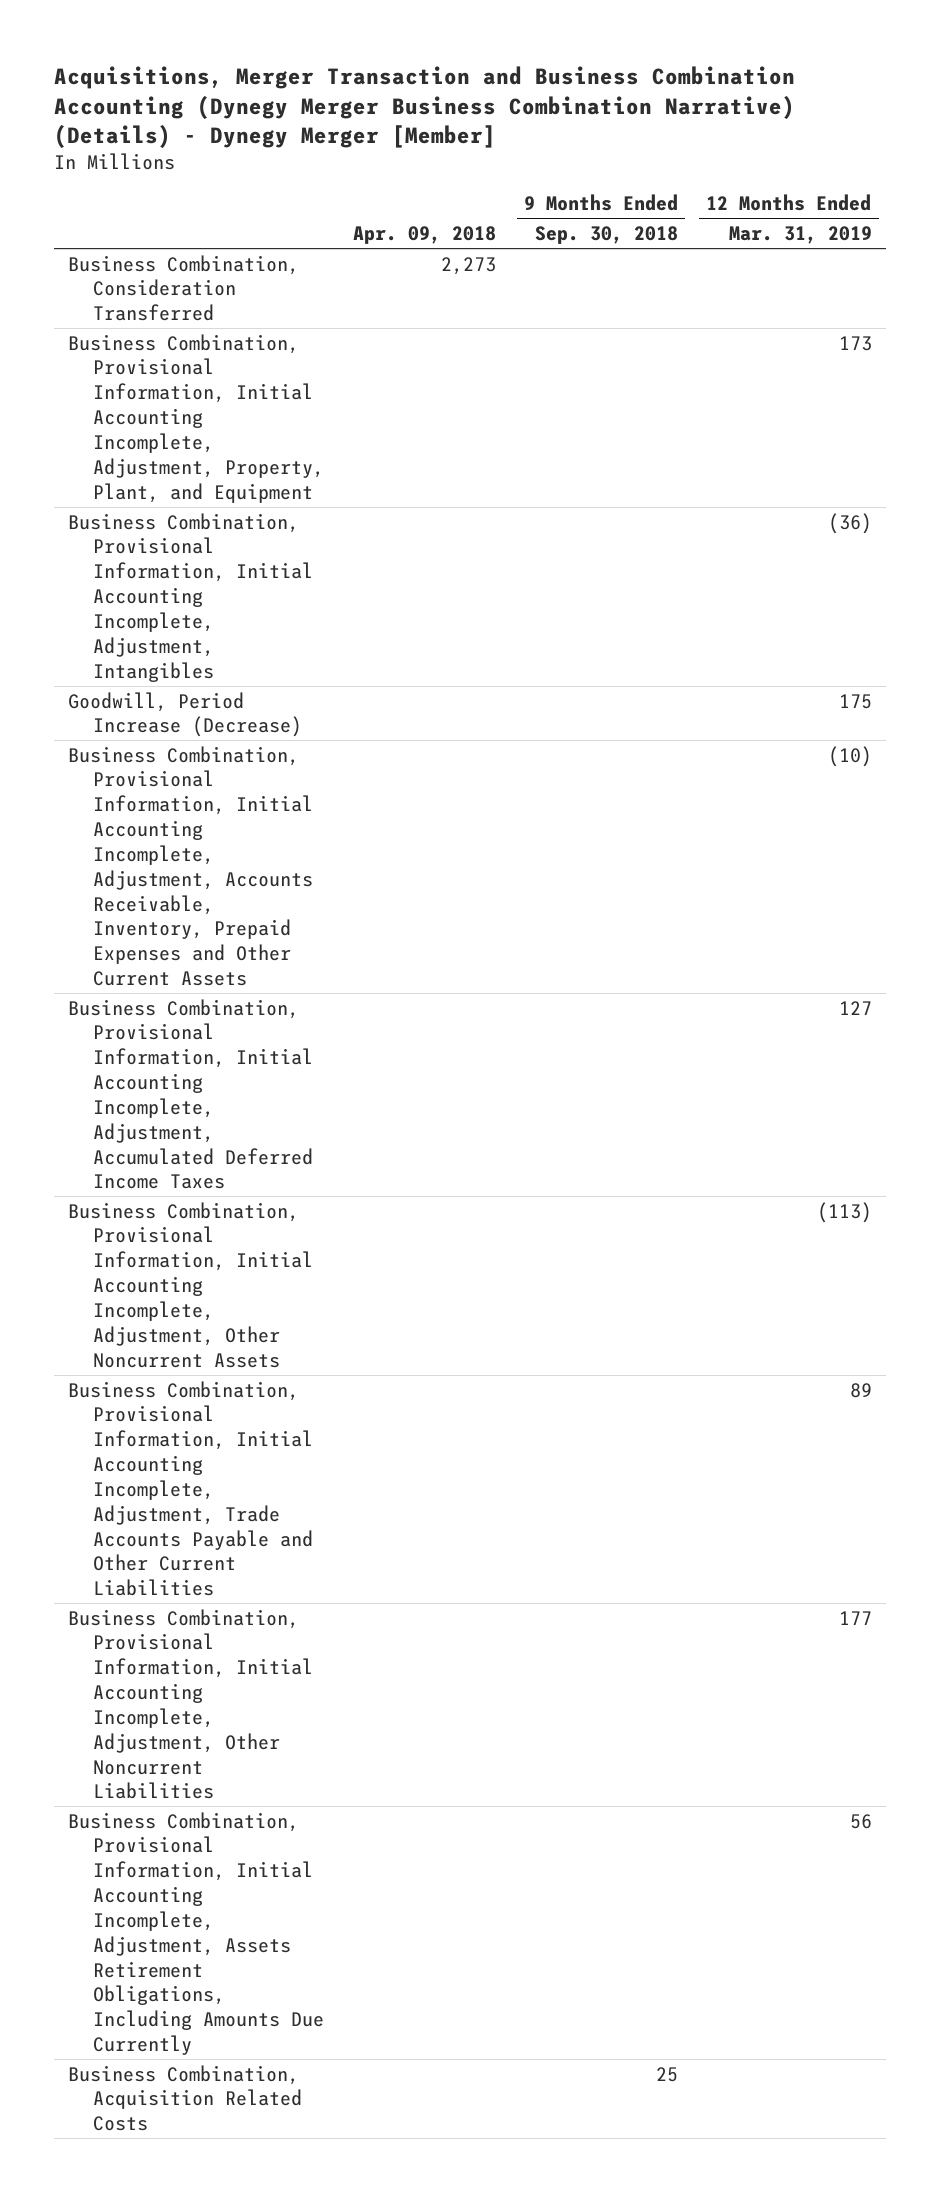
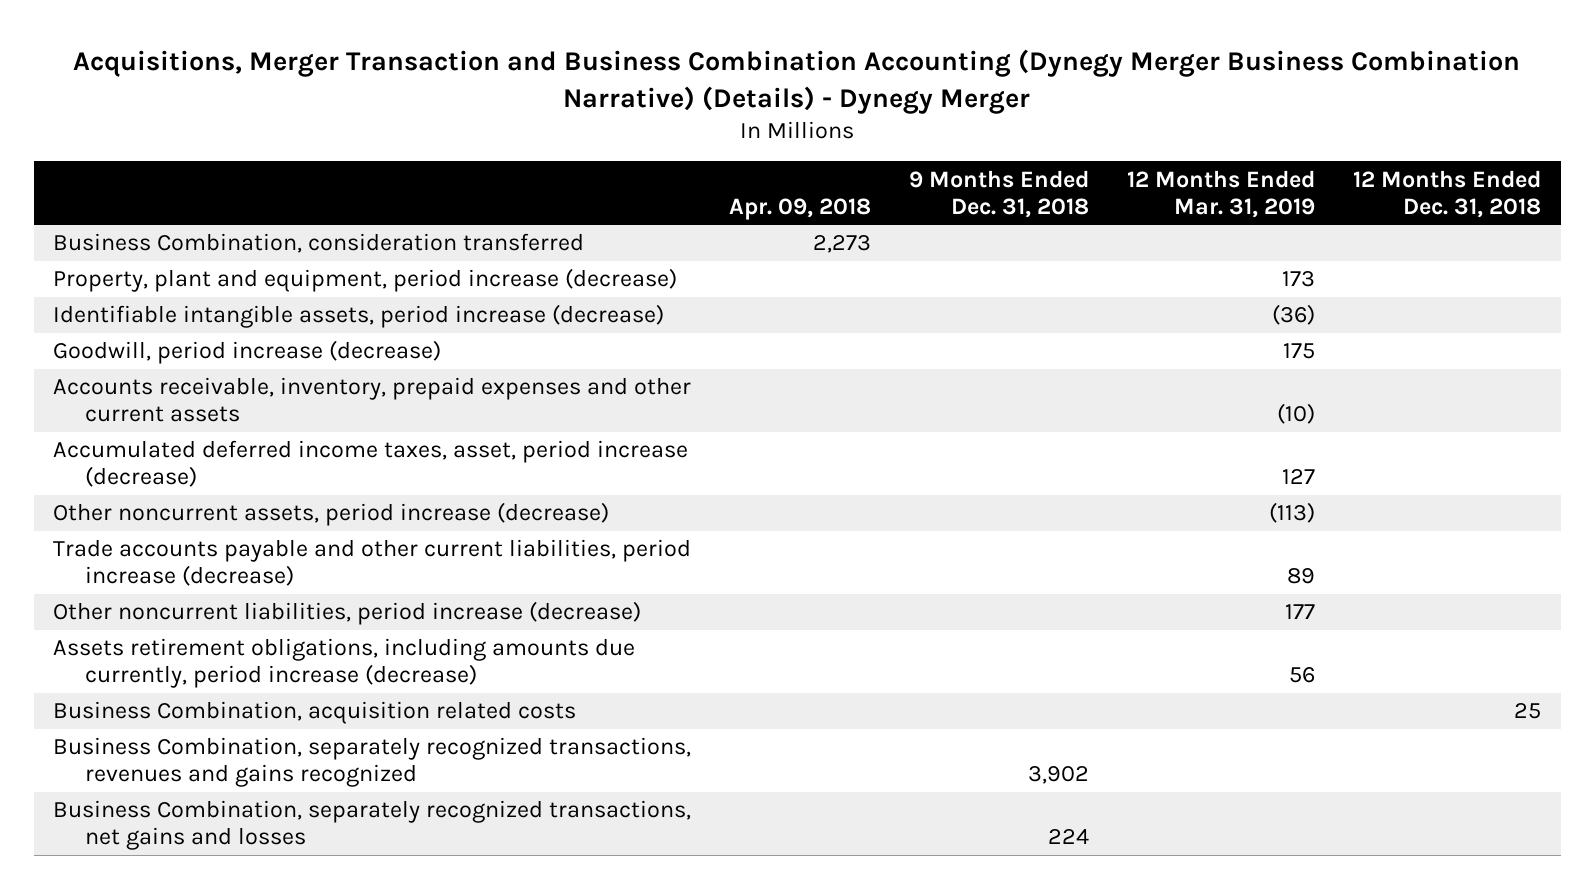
- Acquisitions, Merger Transaction and Business Combination Accounting (Dynegy Merger Business Combination Narrative) (Details) - Dynegy Merger [Member]
+ Acquisitions, Merger Transaction and Business Combination Accounting (Dynegy Merger Business Combination Narrative) (Details) - Dynegy Merger
- | Apr. 09, 2018 | 9 Months Ended Sep. 30, 2018 | 12 Months Ended Mar. 31, 2019
+ | Apr. 09, 2018 | 9 Months Ended Dec. 31, 2018 | 12 Months Ended Mar. 31, 2019 | 12 Months Ended Dec. 31, 2018
- Business Combination, Consideration Transferred | 2,273 | |
- Business Combination, Provisional Information, Initial Accounting Incomplete, Adjustment, Property, Plant, and Equipment | | | 173
- Business Combination, Provisional Information, Initial Accounting Incomplete, Adjustment, Intangibles | | | (36)
- Goodwill, Period Increase (Decrease) | | | 175
- Business Combination, Provisional Information, Initial Accounting Incomplete, Adjustment, Accounts Receivable, Inventory, Prepaid Expenses and Other Current Assets | | | (10)
- Business Combination, Provisional Information, Initial Accounting Incomplete, Adjustment, Accumulated Deferred Income Taxes | | | 127
- Business Combination, Provisional Information, Initial Accounting Incomplete, Adjustment, Other Noncurrent Assets | | | (113)
- Business Combination, Provisional Information, Initial Accounting Incomplete, Adjustment, Trade Accounts Payable and Other Current Liabilities | | | 89
- Business Combination, Provisional Information, Initial Accounting Incomplete, Adjustment, Other Noncurrent Liabilities | | | 177
- Business Combination, Provisional Information, Initial Accounting Incomplete, Adjustment, Assets Retirement Obligations, Including Amounts Due Currently | | | 56
- Business Combination, Acquisition Related Costs | | 25 |
+ Business Combination, consideration transferred | 2,273 | | |
+ Property, plant and equipment, period increase (decrease) | | | 173 |
+ Identifiable intangible assets, period increase (decrease) | | | (36) |
+ Goodwill, period increase (decrease) | | | 175 |
+ Accounts receivable, inventory, prepaid expenses and other current assets | | | (10) |
+ Accumulated deferred income taxes, asset, period increase (decrease) | | | 127 |
+ Other noncurrent assets, period increase (decrease) | | | (113) |
+ Trade accounts payable and other current liabilities, period increase (decrease) | | | 89 |
+ Other noncurrent liabilities, period increase (decrease) | | | 177 |
+ Assets retirement obligations, including amounts due currently, period increase (decrease) | | | 56 |
+ Business Combination, acquisition related costs | | | | 25
+ Business Combination, separately recognized transactions, revenues and gains recognized | | 3,902 | |
+ Business Combination, separately recognized transactions, net gains and losses | | 224 | |

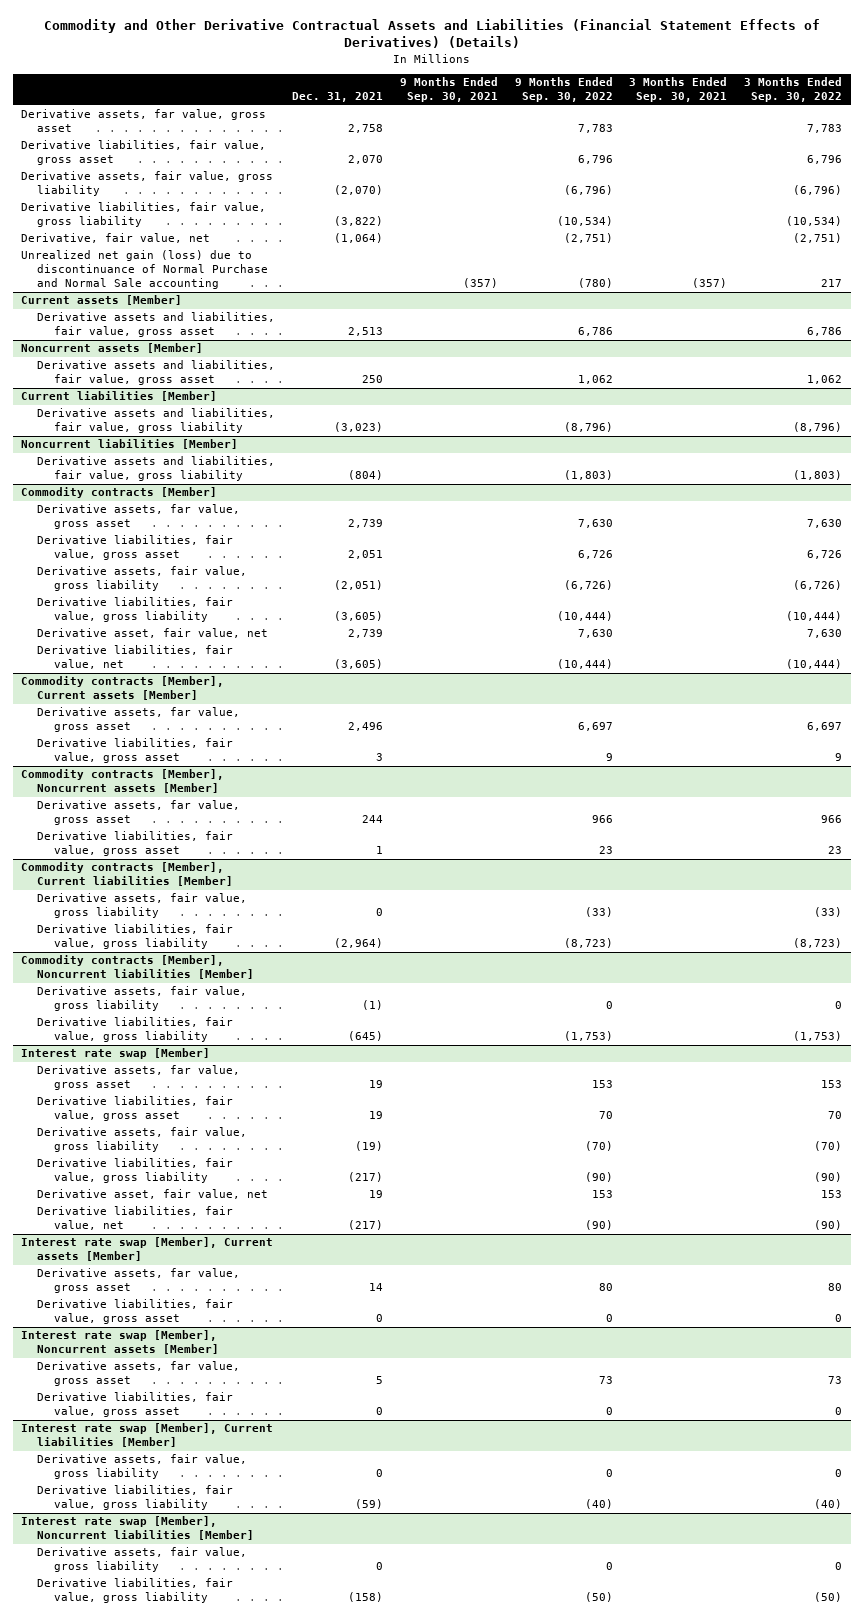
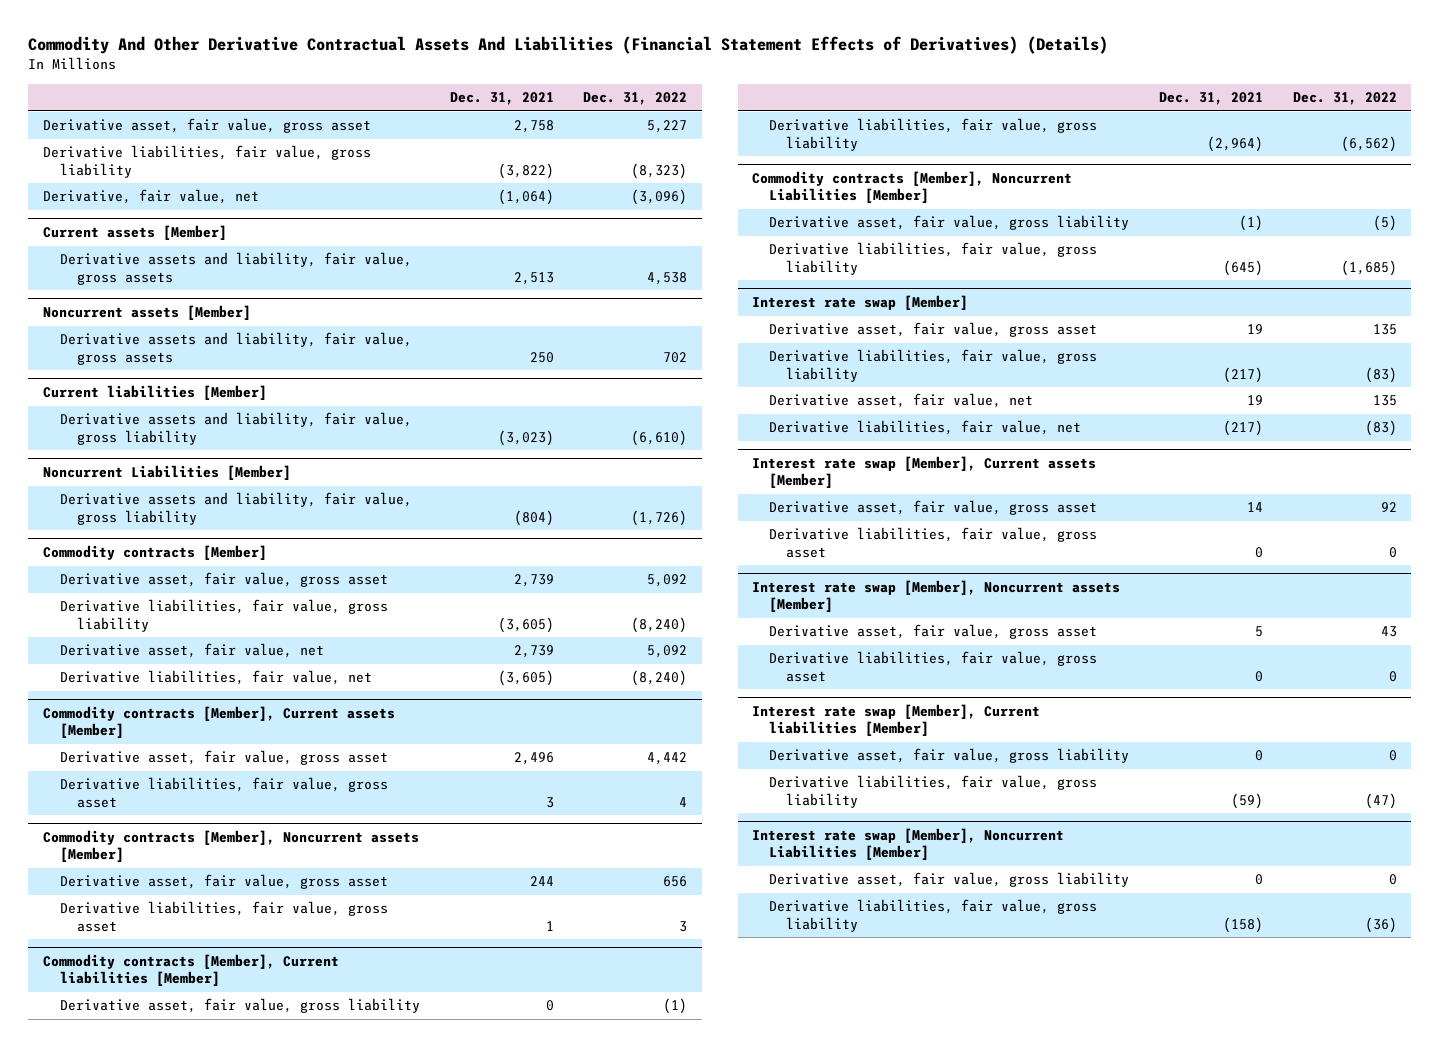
- Commodity and Other Derivative Contractual Assets and Liabilities (Financial Statement Effects of Derivatives) (Details)
+ Commodity And Other Derivative Contractual Assets And Liabilities (Financial Statement Effects of Derivatives) (Details)
- | Dec. 31, 2021 | 9 Months Ended Sep. 30, 2021 | 9 Months Ended Sep. 30, 2022 | 3 Months Ended Sep. 30, 2021 | 3 Months Ended Sep. 30, 2022
+ | Dec. 31, 2021 | Dec. 31, 2022
- Derivative assets, far value, gross asset | 2,758 | | 7,783 | | 7,783
- Derivative liabilities, fair value, gross asset | 2,070 | | 6,796 | | 6,796
- Derivative assets, fair value, gross liability | (2,070) | | (6,796) | | (6,796)
+ Derivative asset, fair value, gross asset | 2,758 | 5,227
- Unrealized net gain (loss) due to discontinuance of Normal Purchase and Normal Sale accounting | | (357) | (780) | (357) | 217
@ Current assets [Member]
- Derivative assets and liabilities, fair value, gross asset | 2,513 | | 6,786 | | 6,786
+ Derivative assets and liability, fair value, gross assets | 2,513 | 4,538
@ Noncurrent assets [Member]
- Derivative assets and liabilities, fair value, gross asset | 250 | | 1,062 | | 1,062
+ Derivative assets and liability, fair value, gross assets | 250 | 702
@ Current liabilities [Member]
- Derivative assets and liabilities, fair value, gross liability | (3,023) | | (8,796) | | (8,796)
- Noncurrent liabilities [Member]
- Derivative assets and liabilities, fair value, gross liability | (804) | | (1,803) | | (1,803)
@ Current liabilities [Member]
+ Derivative assets and liability, fair value, gross liability | (3,023) | (6,610)
+ Noncurrent Liabilities [Member]
+ Derivative assets and liability, fair value, gross liability | (804) | (1,726)
@ Commodity contracts [Member]
- Derivative assets, far value, gross asset | 2,739 | | 7,630 | | 7,630
- Derivative liabilities, fair value, gross asset | 2,051 | | 6,726 | | 6,726
- Derivative assets, fair value, gross liability | (2,051) | | (6,726) | | (6,726)
+ Derivative asset, fair value, gross asset | 2,739 | 5,092
@ Commodity contracts [Member], Current assets [Member]
- Derivative assets, far value, gross asset | 2,496 | | 6,697 | | 6,697
+ Derivative asset, fair value, gross asset | 2,496 | 4,442
@ Commodity contracts [Member], Noncurrent assets [Member]
- Derivative assets, far value, gross asset | 244 | | 966 | | 966
+ Derivative asset, fair value, gross asset | 244 | 656
@ Commodity contracts [Member], Current liabilities [Member]
- Derivative assets, fair value, gross liability | 0 | | (33) | | (33)
+ Derivative asset, fair value, gross liability | 0 | (1)
- Commodity contracts [Member], Noncurrent liabilities [Member]
- Derivative assets, fair value, gross liability | (1) | | 0 | | 0
+ Commodity contracts [Member], Noncurrent Liabilities [Member]
+ Derivative asset, fair value, gross liability | (1) | (5)
@ Interest rate swap [Member]
- Derivative assets, far value, gross asset | 19 | | 153 | | 153
- Derivative liabilities, fair value, gross asset | 19 | | 70 | | 70
- Derivative assets, fair value, gross liability | (19) | | (70) | | (70)
+ Derivative asset, fair value, gross asset | 19 | 135
@ Interest rate swap [Member], Current assets [Member]
- Derivative assets, far value, gross asset | 14 | | 80 | | 80
+ Derivative asset, fair value, gross asset | 14 | 92
@ Interest rate swap [Member], Noncurrent assets [Member]
- Derivative assets, far value, gross asset | 5 | | 73 | | 73
+ Derivative asset, fair value, gross asset | 5 | 43
@ Interest rate swap [Member], Current liabilities [Member]
- Derivative assets, fair value, gross liability | 0 | | 0 | | 0
+ Derivative asset, fair value, gross liability | 0 | 0
- Interest rate swap [Member], Noncurrent liabilities [Member]
- Derivative assets, fair value, gross liability | 0 | | 0 | | 0
+ Interest rate swap [Member], Noncurrent Liabilities [Member]
+ Derivative asset, fair value, gross liability | 0 | 0

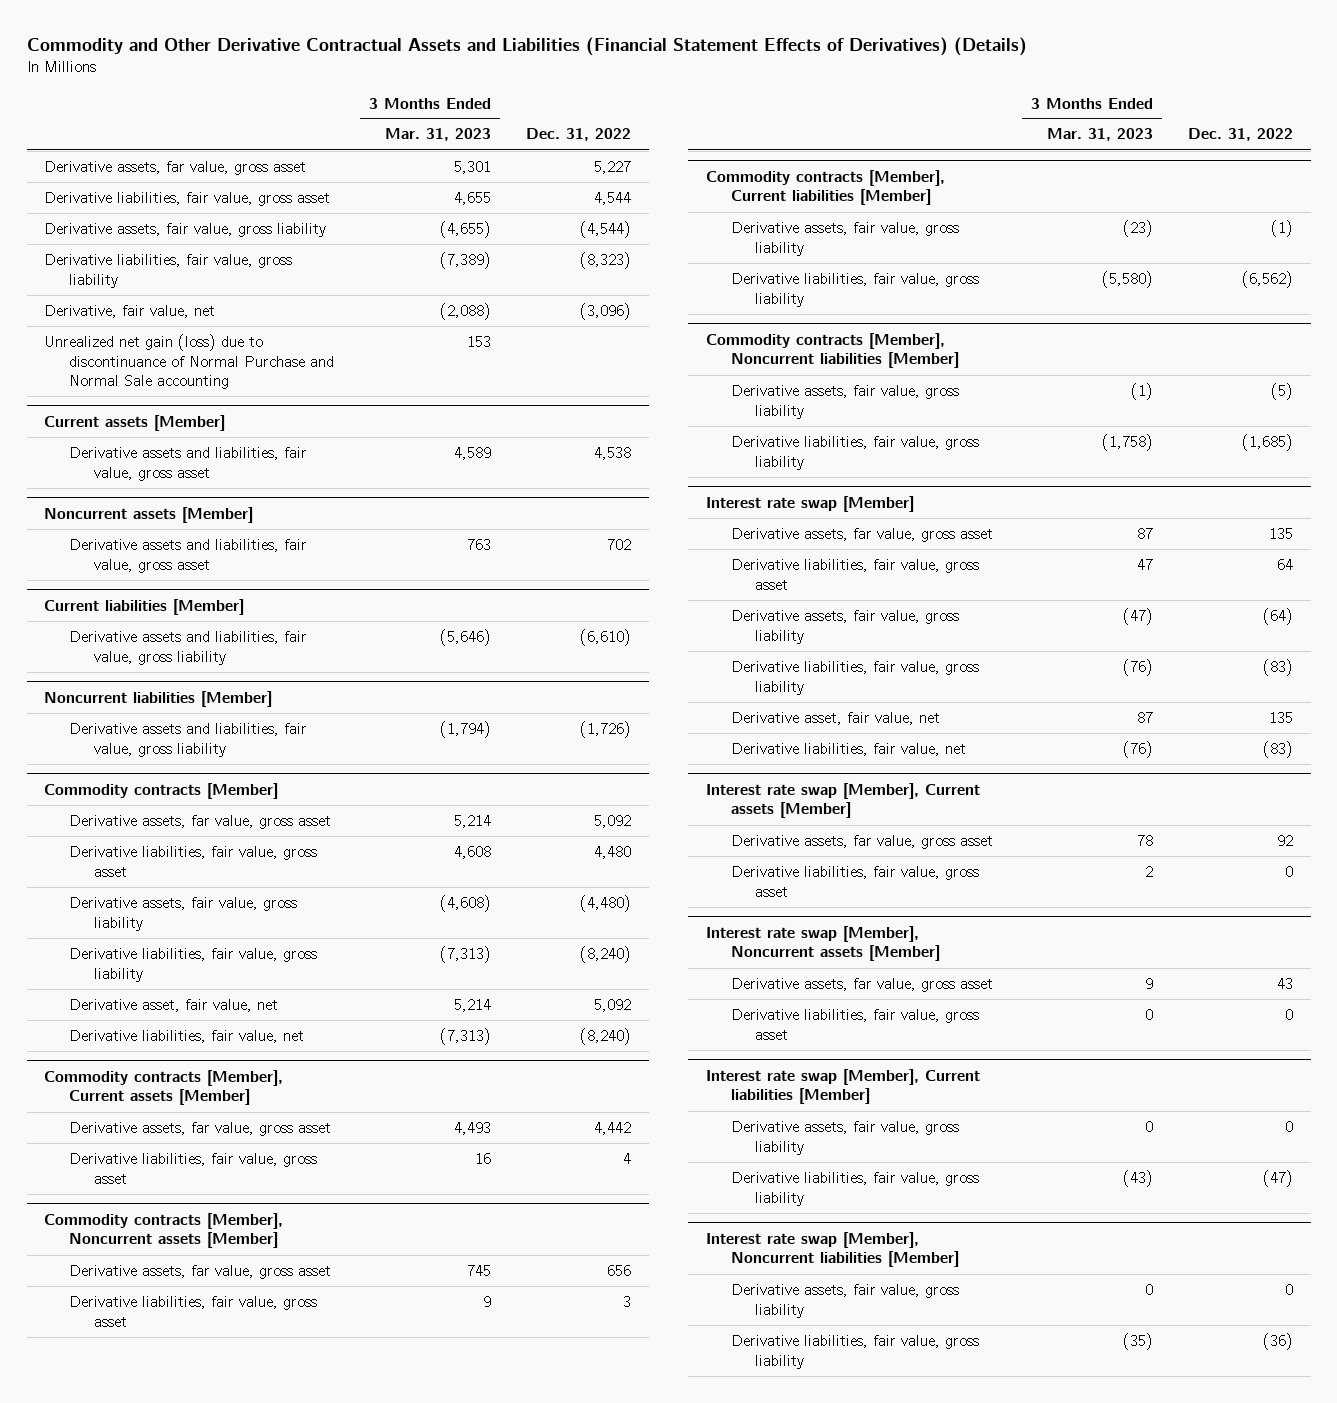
- Commodity And Other Derivative Contractual Assets And Liabilities (Financial Statement Effects of Derivatives) (Details)
+ Commodity and Other Derivative Contractual Assets and Liabilities (Financial Statement Effects of Derivatives) (Details)
- | Dec. 31, 2021 | Dec. 31, 2022
+ | 3 Months Ended Mar. 31, 2023 | Dec. 31, 2022
- Derivative asset, fair value, gross asset | 2,758 | 5,227
+ Derivative assets, far value, gross asset | 5,301 | 5,227
+ Derivative liabilities, fair value, gross asset | 4,655 | 4,544
+ Derivative assets, fair value, gross liability | (4,655) | (4,544)
+ Unrealized net gain (loss) due to discontinuance of Normal Purchase and Normal Sale accounting | 153 |
@ Current assets [Member]
- Derivative assets and liability, fair value, gross assets | 2,513 | 4,538
+ Derivative assets and liabilities, fair value, gross asset | 4,589 | 4,538
@ Noncurrent assets [Member]
- Derivative assets and liability, fair value, gross assets | 250 | 702
+ Derivative assets and liabilities, fair value, gross asset | 763 | 702
@ Current liabilities [Member]
- Derivative assets and liability, fair value, gross liability | (3,023) | (6,610)
- Noncurrent Liabilities [Member]
- Derivative assets and liability, fair value, gross liability | (804) | (1,726)
@ Current liabilities [Member]
+ Derivative assets and liabilities, fair value, gross liability | (5,646) | (6,610)
+ Noncurrent liabilities [Member]
+ Derivative assets and liabilities, fair value, gross liability | (1,794) | (1,726)
@ Commodity contracts [Member]
- Derivative asset, fair value, gross asset | 2,739 | 5,092
+ Derivative assets, far value, gross asset | 5,214 | 5,092
+ Derivative liabilities, fair value, gross asset | 4,608 | 4,480
+ Derivative assets, fair value, gross liability | (4,608) | (4,480)
@ Commodity contracts [Member], Current assets [Member]
- Derivative asset, fair value, gross asset | 2,496 | 4,442
+ Derivative assets, far value, gross asset | 4,493 | 4,442
@ Commodity contracts [Member], Noncurrent assets [Member]
- Derivative asset, fair value, gross asset | 244 | 656
+ Derivative assets, far value, gross asset | 745 | 656
@ Commodity contracts [Member], Current liabilities [Member]
- Derivative asset, fair value, gross liability | 0 | (1)
+ Derivative assets, fair value, gross liability | (23) | (1)
- Commodity contracts [Member], Noncurrent Liabilities [Member]
- Derivative asset, fair value, gross liability | (1) | (5)
+ Commodity contracts [Member], Noncurrent liabilities [Member]
+ Derivative assets, fair value, gross liability | (1) | (5)
@ Interest rate swap [Member]
- Derivative asset, fair value, gross asset | 19 | 135
+ Derivative assets, far value, gross asset | 87 | 135
+ Derivative liabilities, fair value, gross asset | 47 | 64
+ Derivative assets, fair value, gross liability | (47) | (64)
@ Interest rate swap [Member], Current assets [Member]
- Derivative asset, fair value, gross asset | 14 | 92
+ Derivative assets, far value, gross asset | 78 | 92
@ Interest rate swap [Member], Noncurrent assets [Member]
- Derivative asset, fair value, gross asset | 5 | 43
+ Derivative assets, far value, gross asset | 9 | 43
@ Interest rate swap [Member], Current liabilities [Member]
- Derivative asset, fair value, gross liability | 0 | 0
+ Derivative assets, fair value, gross liability | 0 | 0
- Interest rate swap [Member], Noncurrent Liabilities [Member]
- Derivative asset, fair value, gross liability | 0 | 0
+ Interest rate swap [Member], Noncurrent liabilities [Member]
+ Derivative assets, fair value, gross liability | 0 | 0

